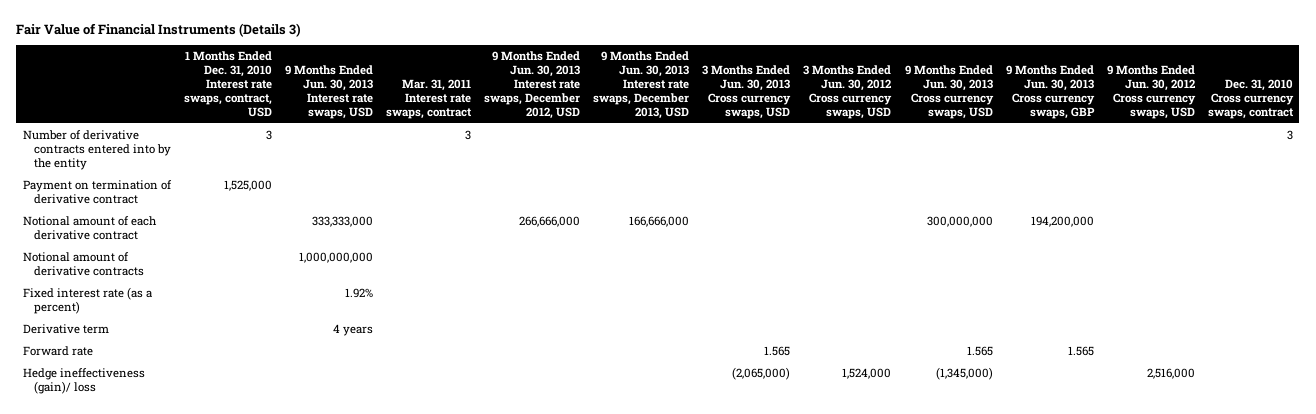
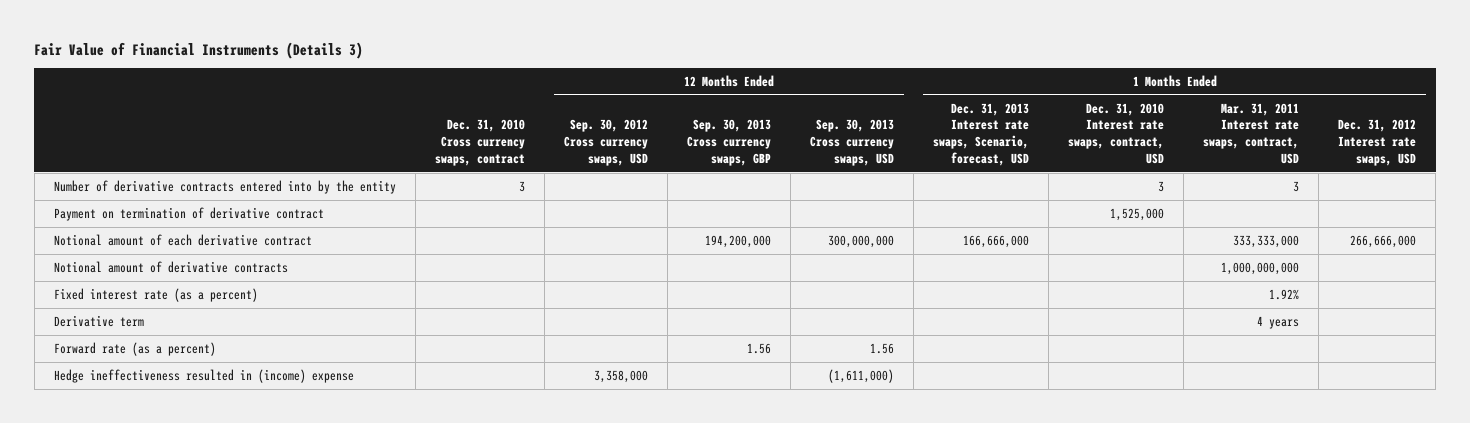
- | 1 Months Ended Dec. 31, 2010 Interest rate swaps, contract, USD | 9 Months Ended Jun. 30, 2013 Interest rate swaps, USD | Mar. 31, 2011 Interest rate swaps, contract | 9 Months Ended Jun. 30, 2013 Interest rate swaps, December 2012, USD | 9 Months Ended Jun. 30, 2013 Interest rate swaps, December 2013, USD | 3 Months Ended Jun. 30, 2013 Cross currency swaps, USD | 3 Months Ended Jun. 30, 2012 Cross currency swaps, USD | 9 Months Ended Jun. 30, 2013 Cross currency swaps, USD | 9 Months Ended Jun. 30, 2013 Cross currency swaps, GBP | 9 Months Ended Jun. 30, 2012 Cross currency swaps, USD | Dec. 31, 2010 Cross currency swaps, contract
+ | Dec. 31, 2010 Cross currency swaps, contract | 12 Months Ended Sep. 30, 2012 Cross currency swaps, USD | 12 Months Ended Sep. 30, 2013 Cross currency swaps, GBP | 12 Months Ended Sep. 30, 2013 Cross currency swaps, USD | 1 Months Ended Dec. 31, 2013 Interest rate swaps, Scenario, forecast, USD | 1 Months Ended Dec. 31, 2010 Interest rate swaps, contract, USD | 1 Months Ended Mar. 31, 2011 Interest rate swaps, contract, USD | 1 Months Ended Dec. 31, 2012 Interest rate swaps, USD
- Forward rate | | | | | | 1.565 | | 1.565 | 1.565 | |
- Hedge ineffectiveness (gain)/ loss | | | | | | (2,065,000) | 1,524,000 | (1,345,000) | | 2,516,000 |
+ Forward rate (as a percent) | | | 1.56 | 1.56 | | | |
+ Hedge ineffectiveness resulted in (income) expense | | 3,358,000 | | (1,611,000) | | | |

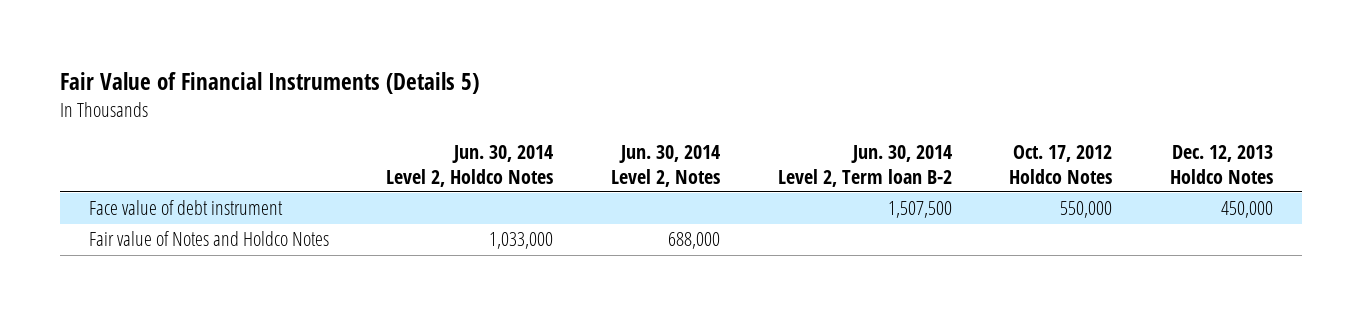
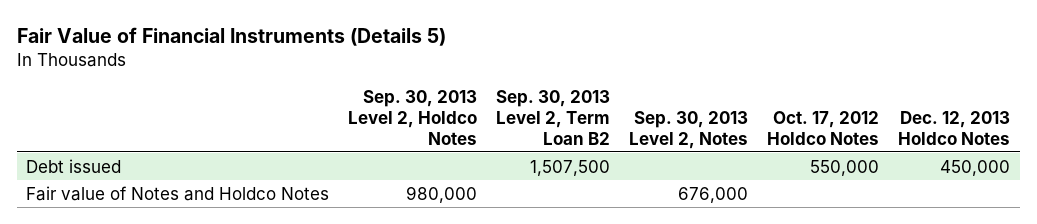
- | Jun. 30, 2014 Level 2, Holdco Notes | Jun. 30, 2014 Level 2, Notes | Jun. 30, 2014 Level 2, Term loan B-2 | Oct. 17, 2012 Holdco Notes | Dec. 12, 2013 Holdco Notes
+ | Sep. 30, 2013 Level 2, Holdco Notes | Sep. 30, 2013 Level 2, Term Loan B2 | Sep. 30, 2013 Level 2, Notes | Oct. 17, 2012 Holdco Notes | Dec. 12, 2013 Holdco Notes
- Face value of debt instrument | | | 1,507,500 | 550,000 | 450,000
+ Debt issued | | 1,507,500 | | 550,000 | 450,000

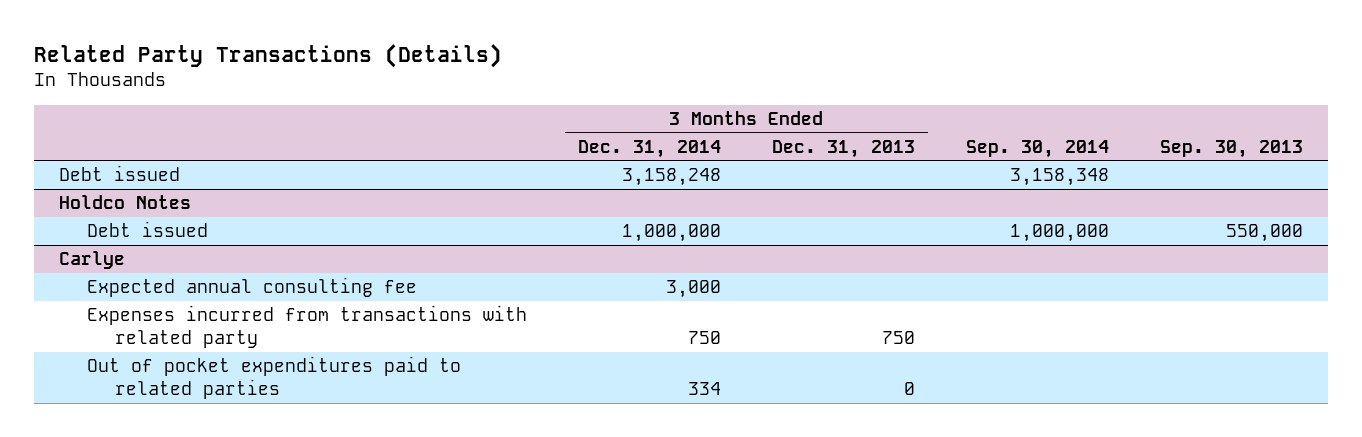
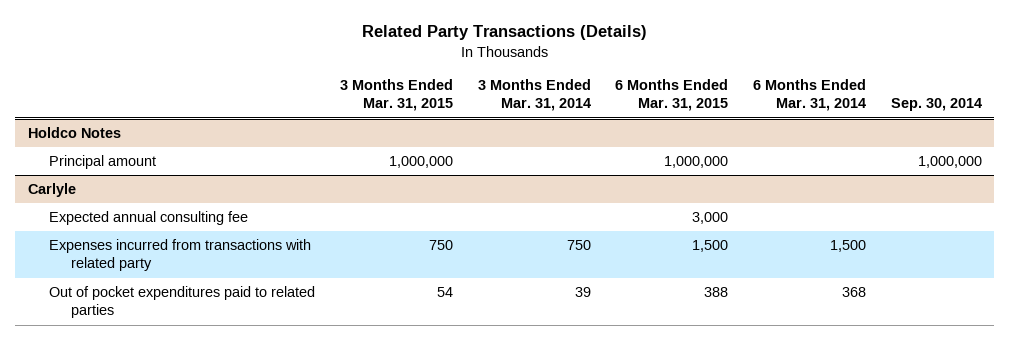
- | 3 Months Ended Dec. 31, 2014 | 3 Months Ended Dec. 31, 2013 | Sep. 30, 2014 | Sep. 30, 2013
+ | 3 Months Ended Mar. 31, 2015 | 3 Months Ended Mar. 31, 2014 | 6 Months Ended Mar. 31, 2015 | 6 Months Ended Mar. 31, 2014 | Sep. 30, 2014
- Debt issued | 3,158,248 | | 3,158,348 |
@ Holdco Notes
- Debt issued | 1,000,000 | | 1,000,000 | 550,000
- Carlye
@ Holdco Notes
+ Principal amount | 1,000,000 | | 1,000,000 | | 1,000,000
+ Carlyle

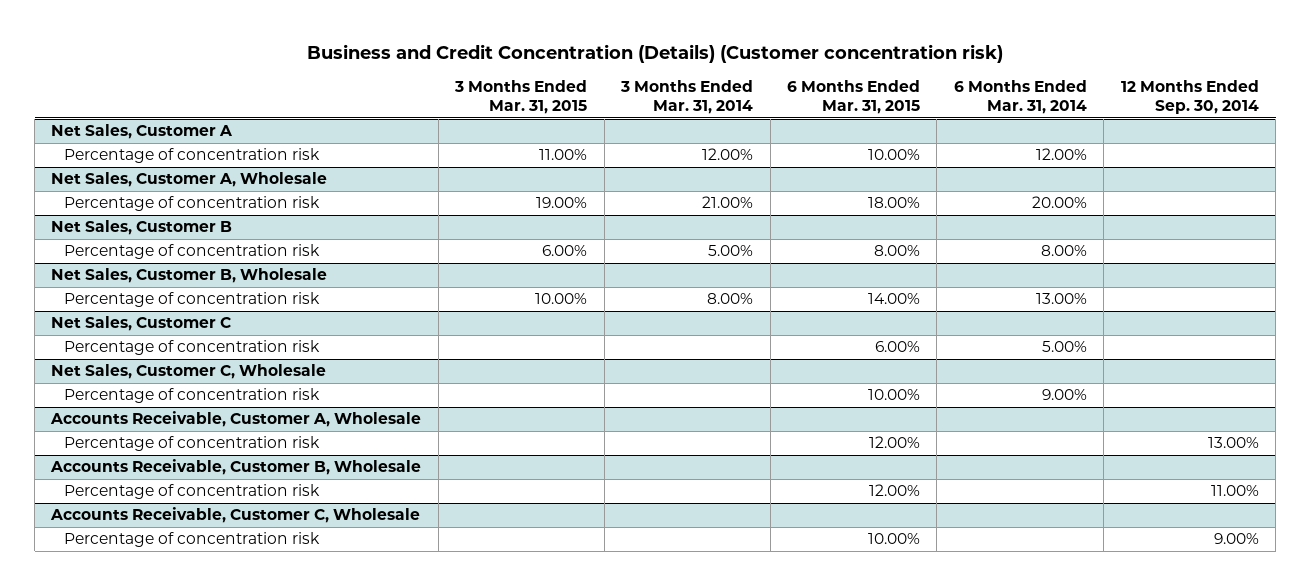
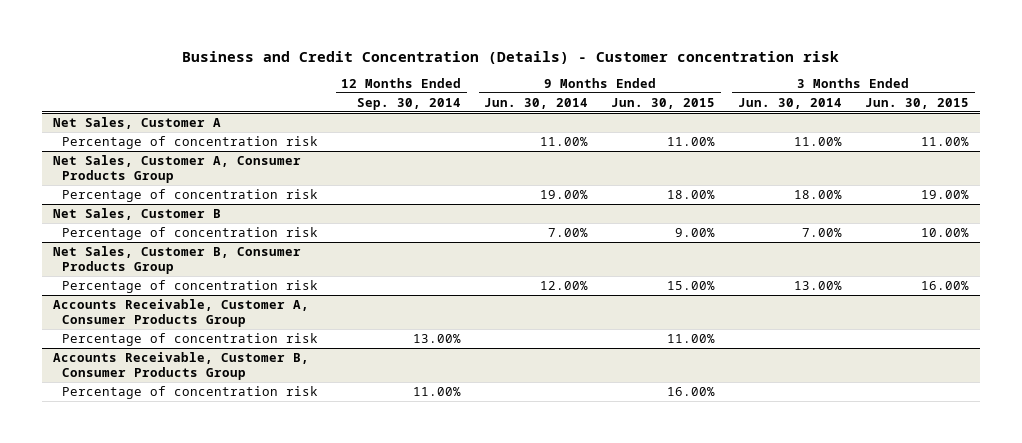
- Business and Credit Concentration (Details) (Customer concentration risk)
+ Business and Credit Concentration (Details) - Customer concentration risk
- | 3 Months Ended Mar. 31, 2015 | 3 Months Ended Mar. 31, 2014 | 6 Months Ended Mar. 31, 2015 | 6 Months Ended Mar. 31, 2014 | 12 Months Ended Sep. 30, 2014
+ | 12 Months Ended Sep. 30, 2014 | 9 Months Ended Jun. 30, 2014 | 9 Months Ended Jun. 30, 2015 | 3 Months Ended Jun. 30, 2014 | 3 Months Ended Jun. 30, 2015
- Net Sales, Customer A, Wholesale
+ Net Sales, Customer A, Consumer Products Group
- Net Sales, Customer B, Wholesale
+ Net Sales, Customer B, Consumer Products Group
- Net Sales, Customer C
- Percentage of concentration risk | | | 6.00% | 5.00% |
- Net Sales, Customer C, Wholesale
- Percentage of concentration risk | | | 10.00% | 9.00% |
- Accounts Receivable, Customer A, Wholesale
+ Accounts Receivable, Customer A, Consumer Products Group
- Accounts Receivable, Customer B, Wholesale
+ Accounts Receivable, Customer B, Consumer Products Group
- Accounts Receivable, Customer C, Wholesale
- Percentage of concentration risk | | | 10.00% | | 9.00%

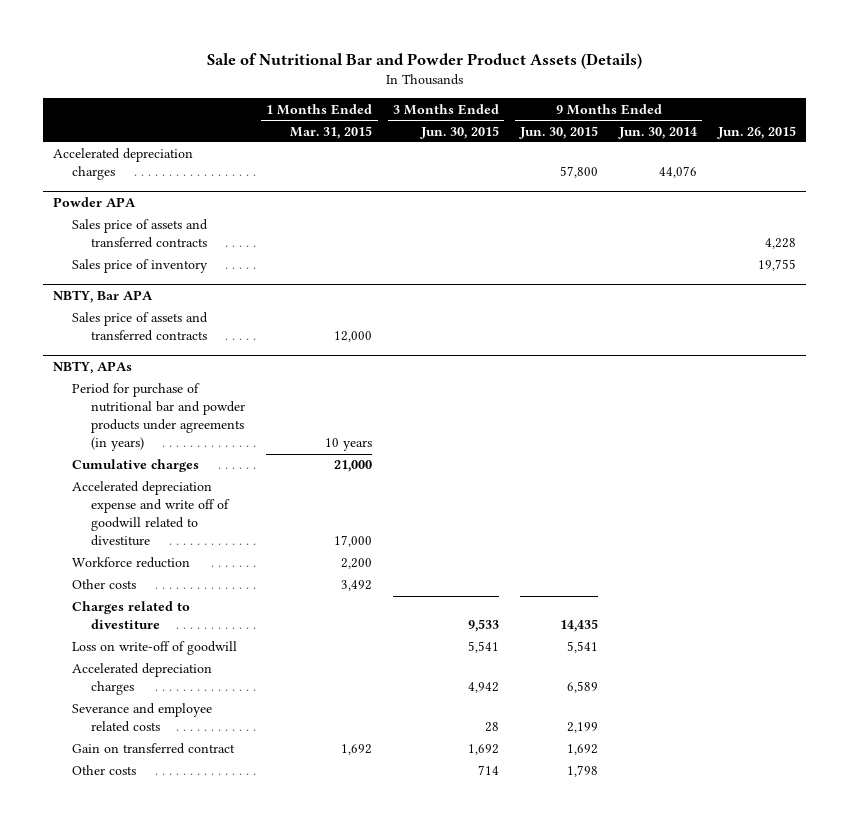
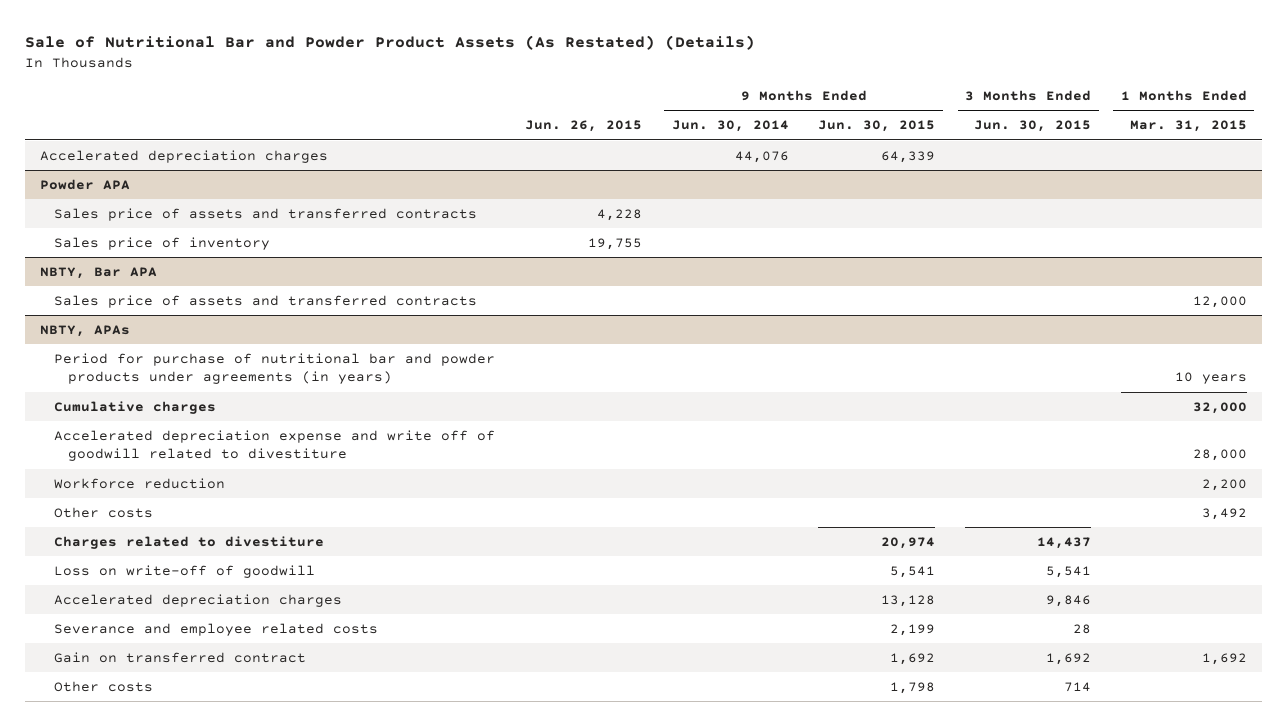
- Sale of Nutritional Bar and Powder Product Assets (Details)
+ Sale of Nutritional Bar and Powder Product Assets (As Restated) (Details)
- | 1 Months Ended Mar. 31, 2015 | 3 Months Ended Jun. 30, 2015 | 9 Months Ended Jun. 30, 2015 | 9 Months Ended Jun. 30, 2014 | Jun. 26, 2015
+ | Jun. 26, 2015 | 9 Months Ended Jun. 30, 2014 | 9 Months Ended Jun. 30, 2015 | 3 Months Ended Jun. 30, 2015 | 1 Months Ended Mar. 31, 2015
- Accelerated depreciation charges | | | 57,800 | 44,076 |
+ Accelerated depreciation charges | | 44,076 | 64,339 | |
@ NBTY, APAs
- Cumulative charges | 21,000 | | | |
- Accelerated depreciation expense and write off of goodwill related to divestiture | 17,000 | | | |
+ Cumulative charges | | | | | 32,000
+ Accelerated depreciation expense and write off of goodwill related to divestiture | | | | | 28,000
- Charges related to divestiture | | 9,533 | 14,435 | |
+ Charges related to divestiture | | | 20,974 | 14,437 |
- Accelerated depreciation charges | | 4,942 | 6,589 | |
+ Accelerated depreciation charges | | | 13,128 | 9,846 |

